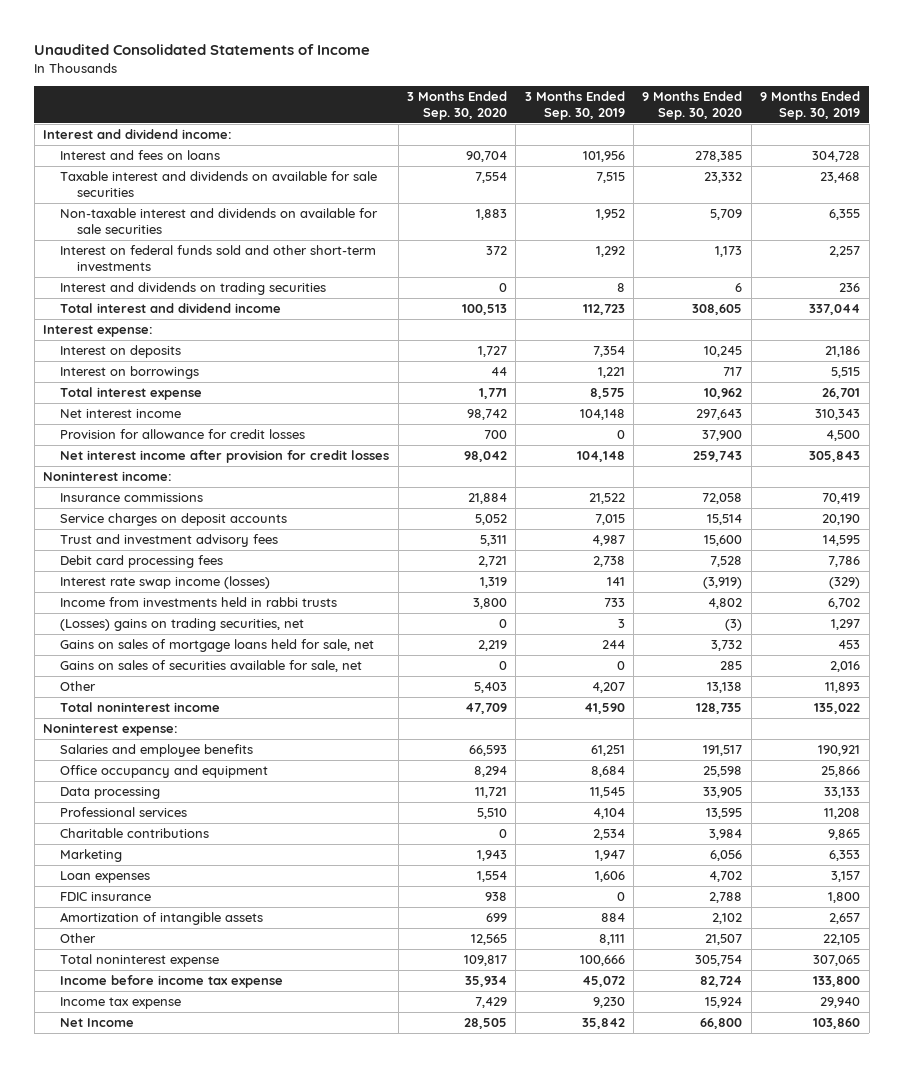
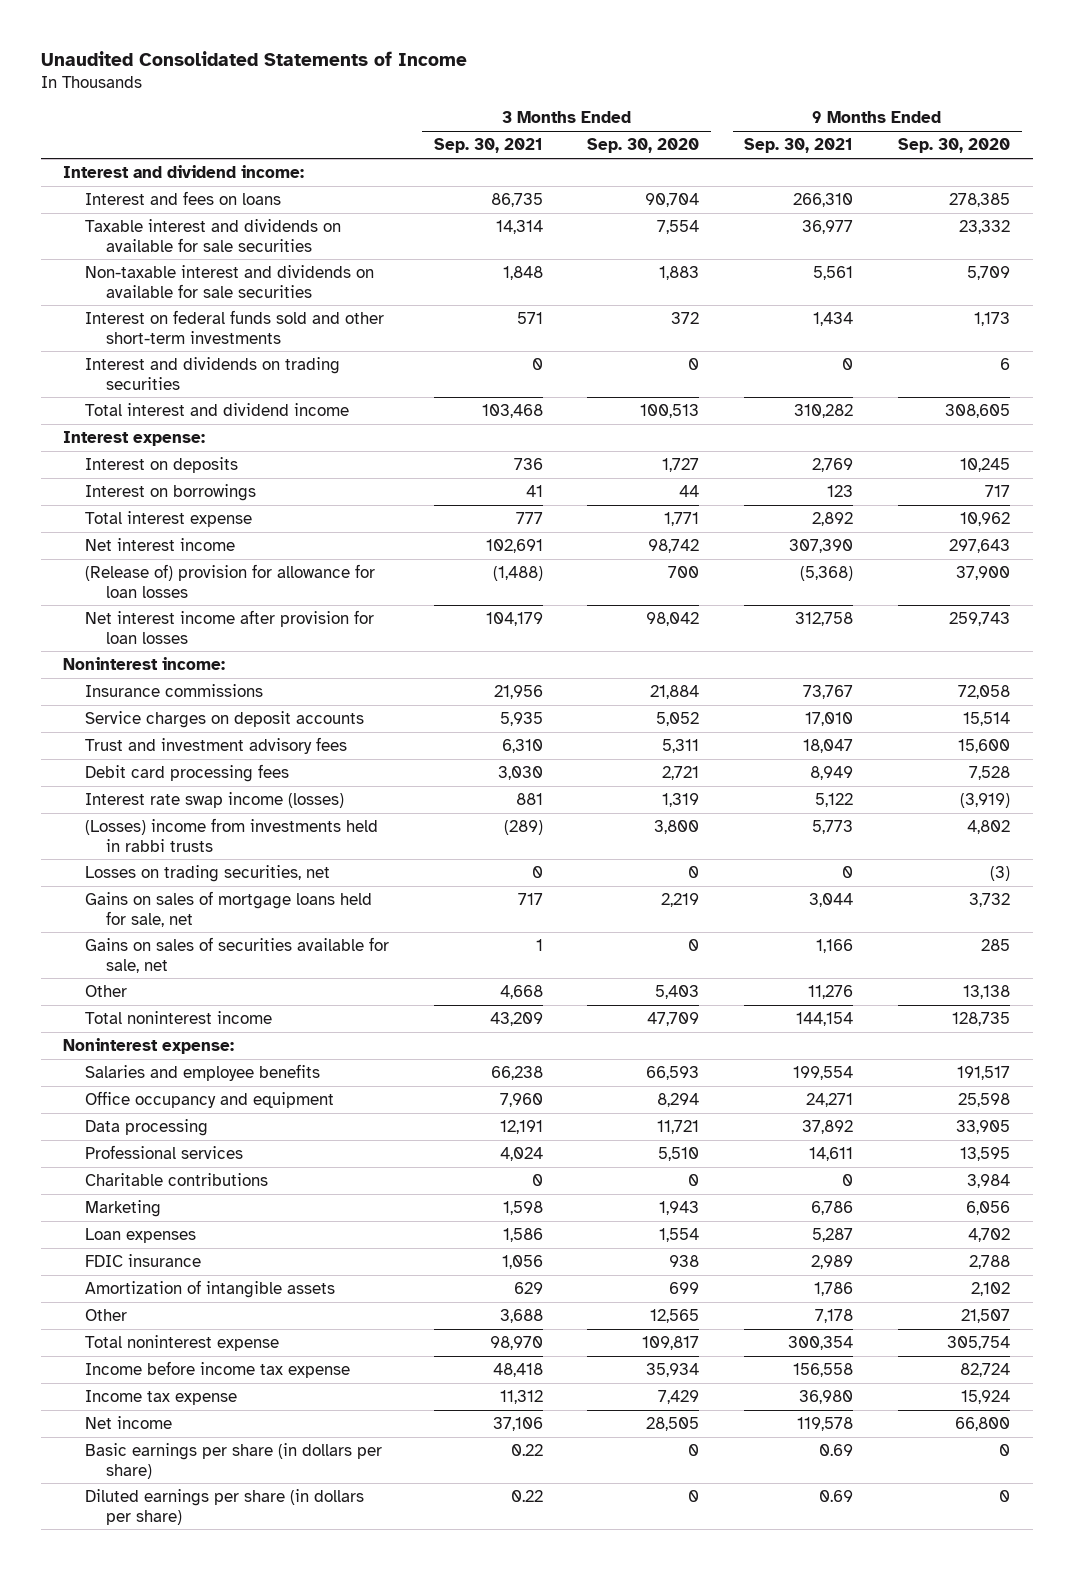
- | 3 Months Ended Sep. 30, 2020 | 3 Months Ended Sep. 30, 2019 | 9 Months Ended Sep. 30, 2020 | 9 Months Ended Sep. 30, 2019
+ | 3 Months Ended Sep. 30, 2021 | 3 Months Ended Sep. 30, 2020 | 9 Months Ended Sep. 30, 2021 | 9 Months Ended Sep. 30, 2020
- Provision for allowance for credit losses | 700 | 0 | 37,900 | 4,500
- Net interest income after provision for credit losses | 98,042 | 104,148 | 259,743 | 305,843
+ (Release of) provision for allowance for loan losses | (1,488) | 700 | (5,368) | 37,900
+ Net interest income after provision for loan losses | 104,179 | 98,042 | 312,758 | 259,743
- Income from investments held in rabbi trusts | 3,800 | 733 | 4,802 | 6,702
- (Losses) gains on trading securities, net | 0 | 3 | (3) | 1,297
+ (Losses) income from investments held in rabbi trusts | (289) | 3,800 | 5,773 | 4,802
+ Losses on trading securities, net | 0 | 0 | 0 | (3)
- Net Income | 28,505 | 35,842 | 66,800 | 103,860
+ Net income | 37,106 | 28,505 | 119,578 | 66,800
+ Basic earnings per share (in dollars per share) | 0.22 | 0 | 0.69 | 0
+ Diluted earnings per share (in dollars per share) | 0.22 | 0 | 0.69 | 0

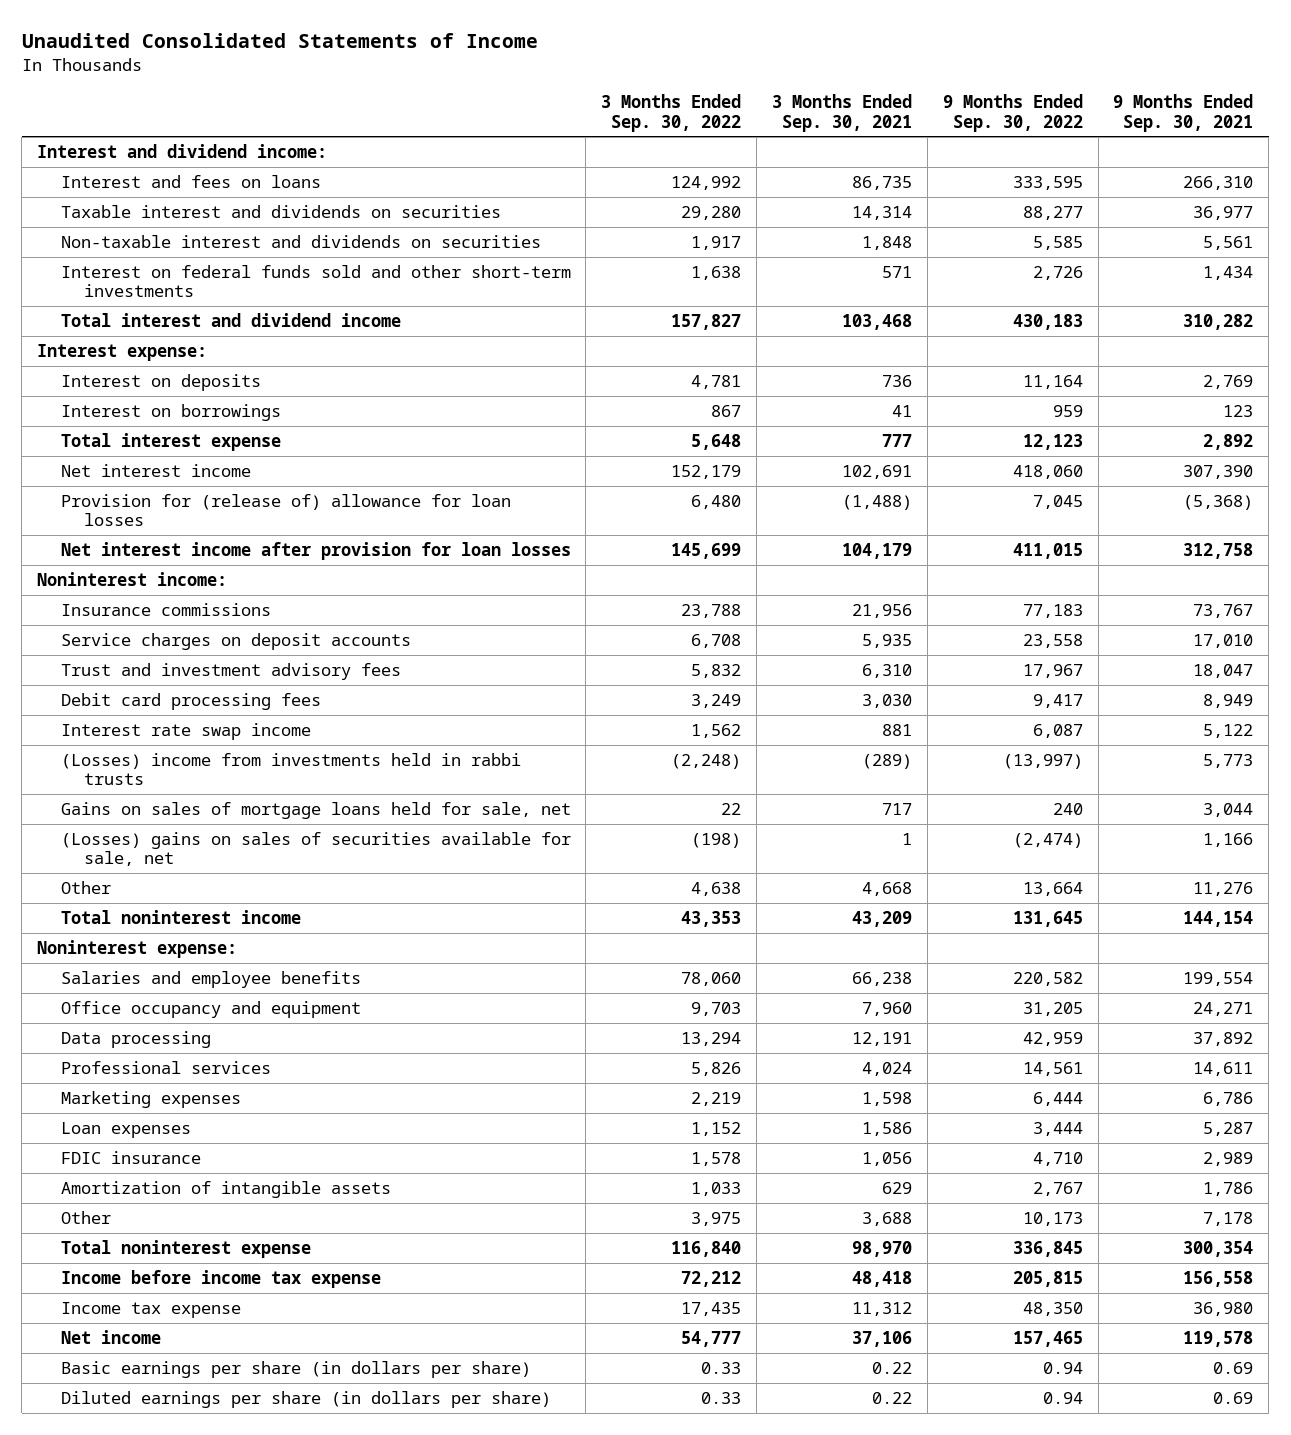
- | 3 Months Ended Sep. 30, 2021 | 3 Months Ended Sep. 30, 2020 | 9 Months Ended Sep. 30, 2021 | 9 Months Ended Sep. 30, 2020
+ | 3 Months Ended Sep. 30, 2022 | 3 Months Ended Sep. 30, 2021 | 9 Months Ended Sep. 30, 2022 | 9 Months Ended Sep. 30, 2021
- Taxable interest and dividends on available for sale securities | 14,314 | 7,554 | 36,977 | 23,332
- Non-taxable interest and dividends on available for sale securities | 1,848 | 1,883 | 5,561 | 5,709
+ Taxable interest and dividends on securities | 29,280 | 14,314 | 88,277 | 36,977
+ Non-taxable interest and dividends on securities | 1,917 | 1,848 | 5,585 | 5,561
- Interest and dividends on trading securities | 0 | 0 | 0 | 6
- (Release of) provision for allowance for loan losses | (1,488) | 700 | (5,368) | 37,900
+ Provision for (release of) allowance for loan losses | 6,480 | (1,488) | 7,045 | (5,368)
- Interest rate swap income (losses) | 881 | 1,319 | 5,122 | (3,919)
+ Interest rate swap income | 1,562 | 881 | 6,087 | 5,122
- Losses on trading securities, net | 0 | 0 | 0 | (3)
- Gains on sales of securities available for sale, net | 1 | 0 | 1,166 | 285
+ (Losses) gains on sales of securities available for sale, net | (198) | 1 | (2,474) | 1,166
- Charitable contributions | 0 | 0 | 0 | 3,984
- Marketing | 1,598 | 1,943 | 6,786 | 6,056
+ Marketing expenses | 2,219 | 1,598 | 6,444 | 6,786

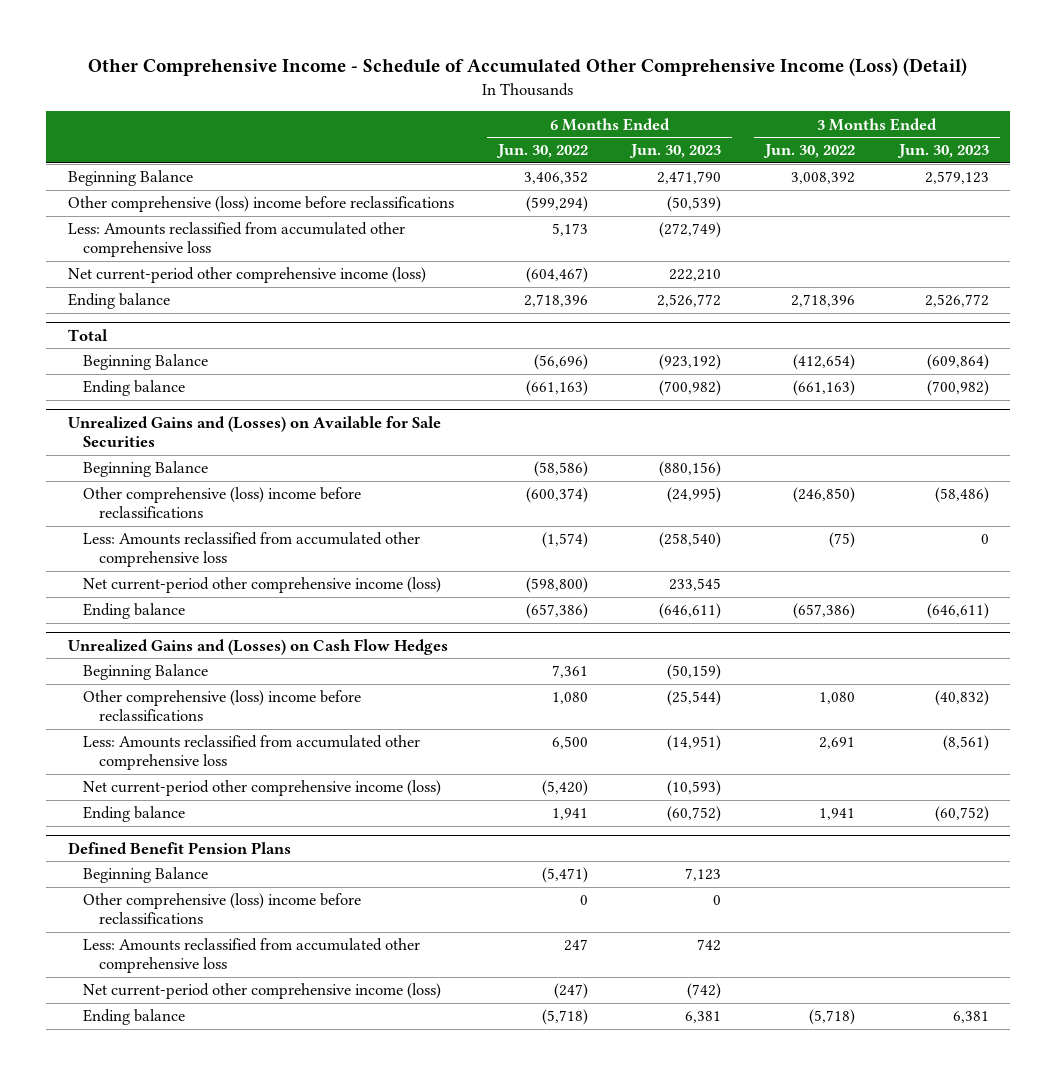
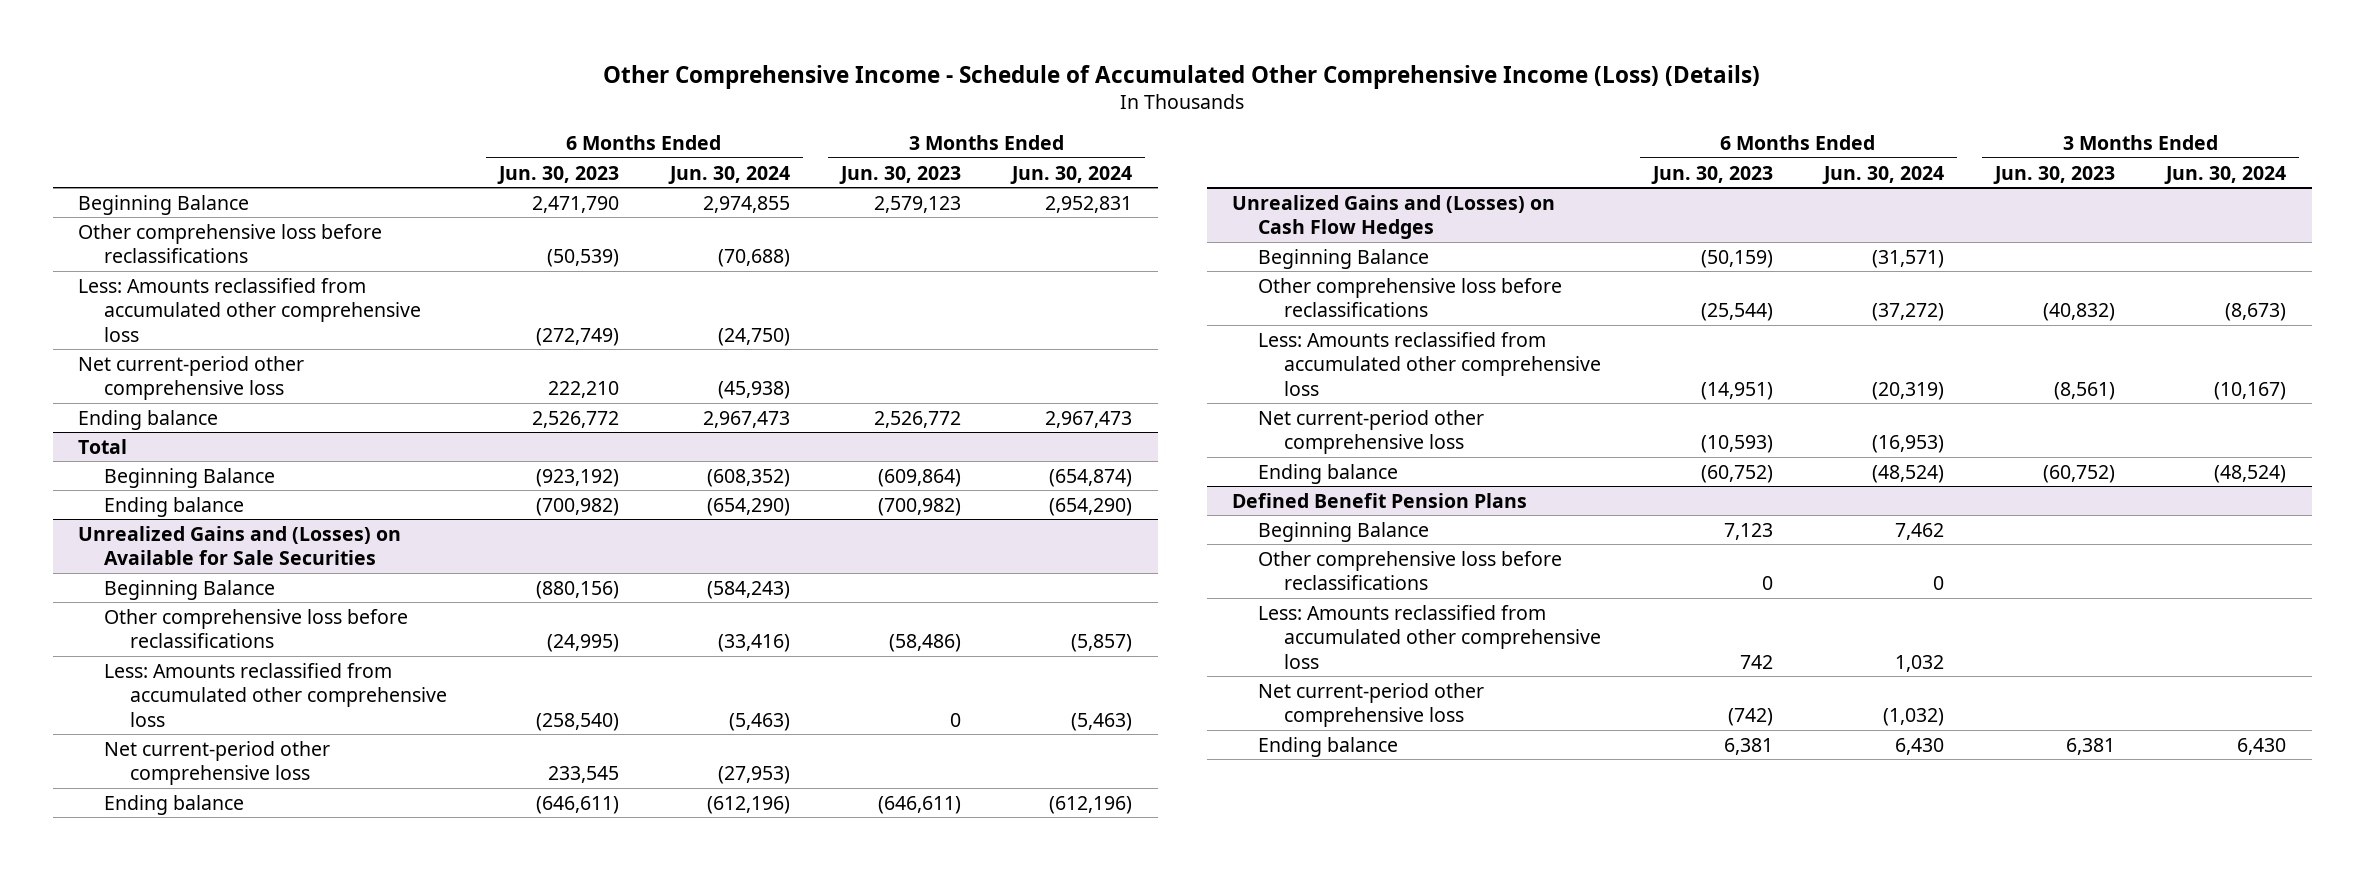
- Other Comprehensive Income - Schedule of Accumulated Other Comprehensive Income (Loss) (Detail)
+ Other Comprehensive Income - Schedule of Accumulated Other Comprehensive Income (Loss) (Details)
- | 6 Months Ended Jun. 30, 2022 | 6 Months Ended Jun. 30, 2023 | 3 Months Ended Jun. 30, 2022 | 3 Months Ended Jun. 30, 2023
+ | 6 Months Ended Jun. 30, 2023 | 6 Months Ended Jun. 30, 2024 | 3 Months Ended Jun. 30, 2023 | 3 Months Ended Jun. 30, 2024
- Other comprehensive (loss) income before reclassifications | (599,294) | (50,539) | |
+ Other comprehensive loss before reclassifications | (50,539) | (70,688) | |
- Net current-period other comprehensive income (loss) | (604,467) | 222,210 | |
+ Net current-period other comprehensive loss | 222,210 | (45,938) | |
@ Unrealized Gains and (Losses) on Available for Sale Securities
- Other comprehensive (loss) income before reclassifications | (600,374) | (24,995) | (246,850) | (58,486)
+ Other comprehensive loss before reclassifications | (24,995) | (33,416) | (58,486) | (5,857)
- Net current-period other comprehensive income (loss) | (598,800) | 233,545 | |
+ Net current-period other comprehensive loss | 233,545 | (27,953) | |
@ Unrealized Gains and (Losses) on Cash Flow Hedges
- Other comprehensive (loss) income before reclassifications | 1,080 | (25,544) | 1,080 | (40,832)
+ Other comprehensive loss before reclassifications | (25,544) | (37,272) | (40,832) | (8,673)
- Net current-period other comprehensive income (loss) | (5,420) | (10,593) | |
+ Net current-period other comprehensive loss | (10,593) | (16,953) | |
@ Defined Benefit Pension Plans
- Other comprehensive (loss) income before reclassifications | 0 | 0 | |
+ Other comprehensive loss before reclassifications | 0 | 0 | |
- Net current-period other comprehensive income (loss) | (247) | (742) | |
+ Net current-period other comprehensive loss | (742) | (1,032) | |

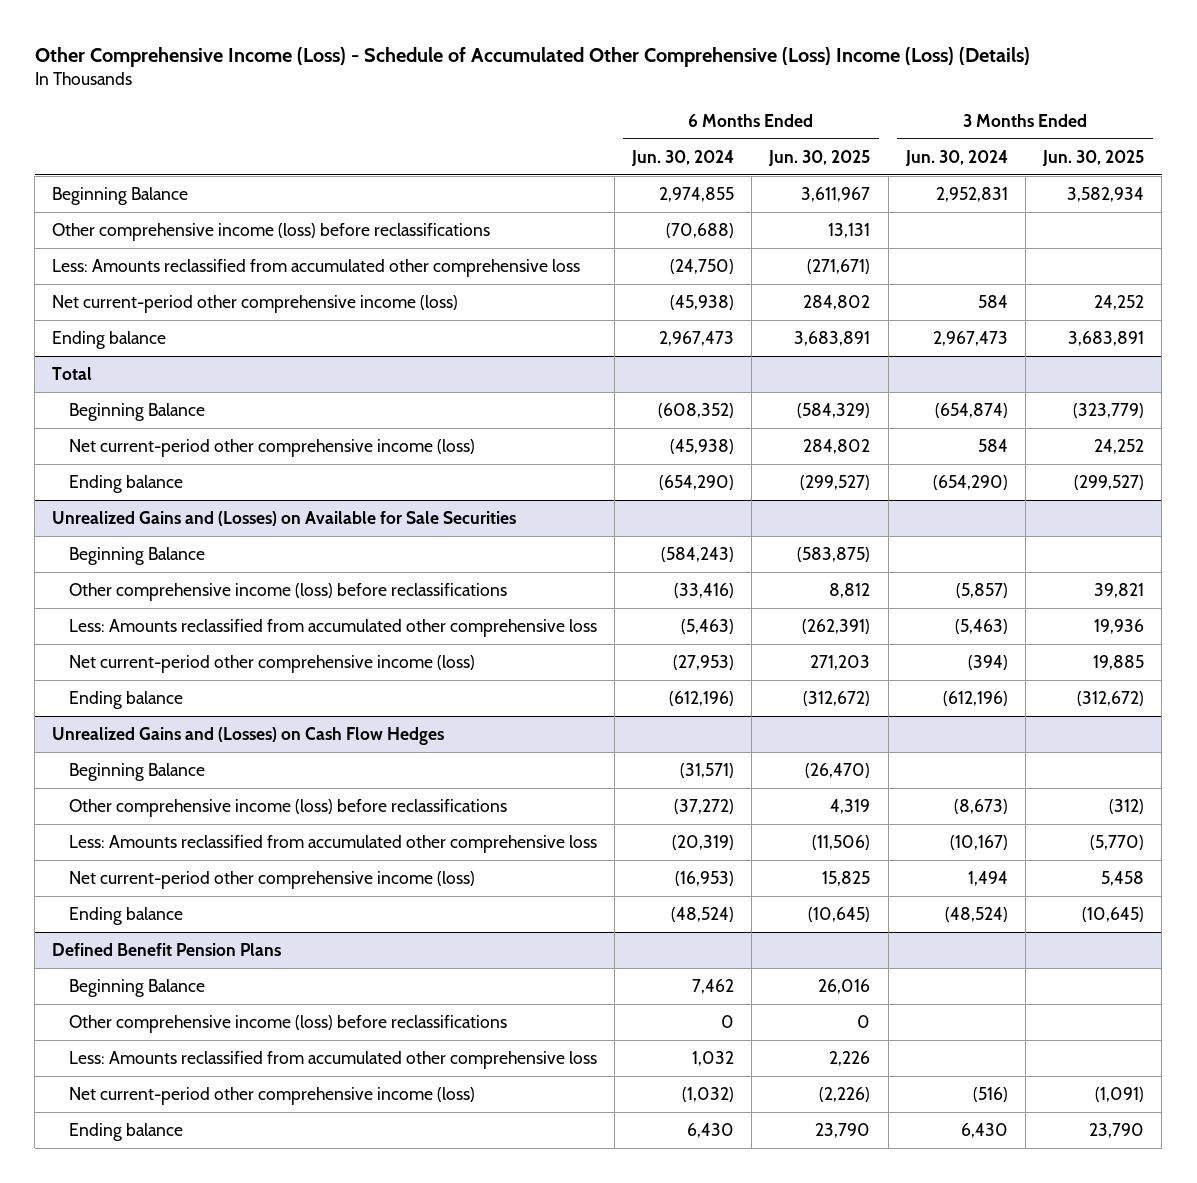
- Other Comprehensive Income - Schedule of Accumulated Other Comprehensive Income (Loss) (Details)
+ Other Comprehensive Income (Loss) - Schedule of Accumulated Other Comprehensive (Loss) Income (Loss) (Details)
- | 6 Months Ended Jun. 30, 2023 | 6 Months Ended Jun. 30, 2024 | 3 Months Ended Jun. 30, 2023 | 3 Months Ended Jun. 30, 2024
+ | 6 Months Ended Jun. 30, 2024 | 6 Months Ended Jun. 30, 2025 | 3 Months Ended Jun. 30, 2024 | 3 Months Ended Jun. 30, 2025
- Other comprehensive loss before reclassifications | (50,539) | (70,688) | |
+ Other comprehensive income (loss) before reclassifications | (70,688) | 13,131 | |
- Net current-period other comprehensive loss | 222,210 | (45,938) | |
+ Net current-period other comprehensive income (loss) | (45,938) | 284,802 | 584 | 24,252
@ Total
+ Net current-period other comprehensive income (loss) | (45,938) | 284,802 | 584 | 24,252
@ Unrealized Gains and (Losses) on Available for Sale Securities
- Other comprehensive loss before reclassifications | (24,995) | (33,416) | (58,486) | (5,857)
+ Other comprehensive income (loss) before reclassifications | (33,416) | 8,812 | (5,857) | 39,821
- Net current-period other comprehensive loss | 233,545 | (27,953) | |
+ Net current-period other comprehensive income (loss) | (27,953) | 271,203 | (394) | 19,885
@ Unrealized Gains and (Losses) on Cash Flow Hedges
- Other comprehensive loss before reclassifications | (25,544) | (37,272) | (40,832) | (8,673)
+ Other comprehensive income (loss) before reclassifications | (37,272) | 4,319 | (8,673) | (312)
- Net current-period other comprehensive loss | (10,593) | (16,953) | |
+ Net current-period other comprehensive income (loss) | (16,953) | 15,825 | 1,494 | 5,458
@ Defined Benefit Pension Plans
- Other comprehensive loss before reclassifications | 0 | 0 | |
+ Other comprehensive income (loss) before reclassifications | 0 | 0 | |
- Net current-period other comprehensive loss | (742) | (1,032) | |
+ Net current-period other comprehensive income (loss) | (1,032) | (2,226) | (516) | (1,091)

